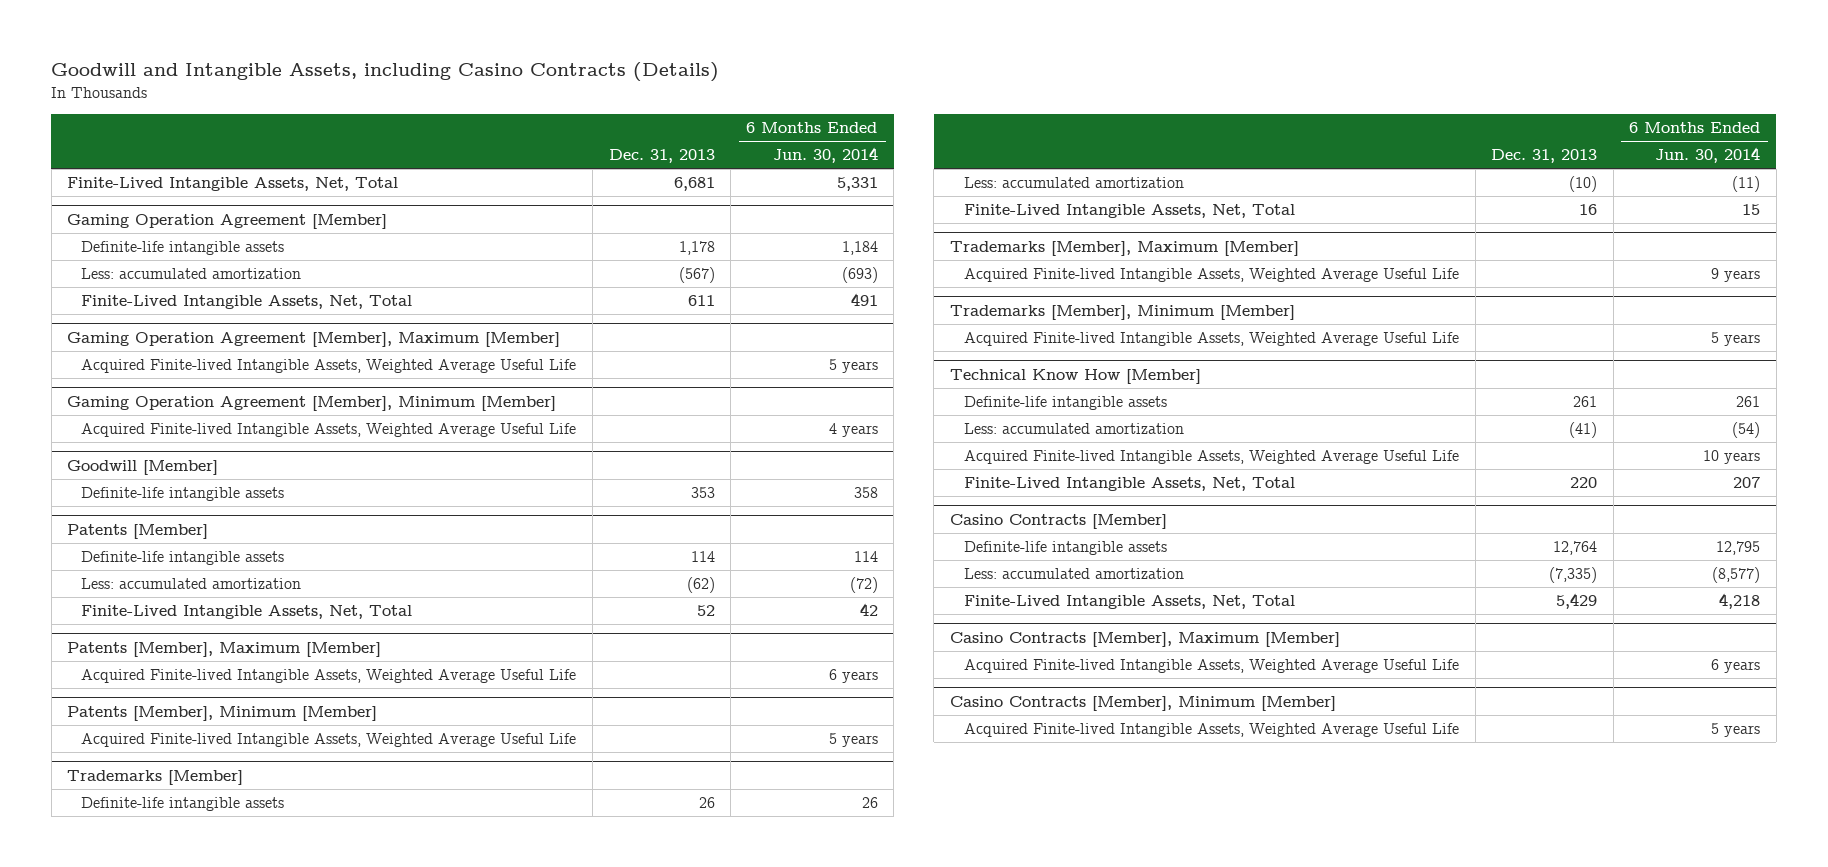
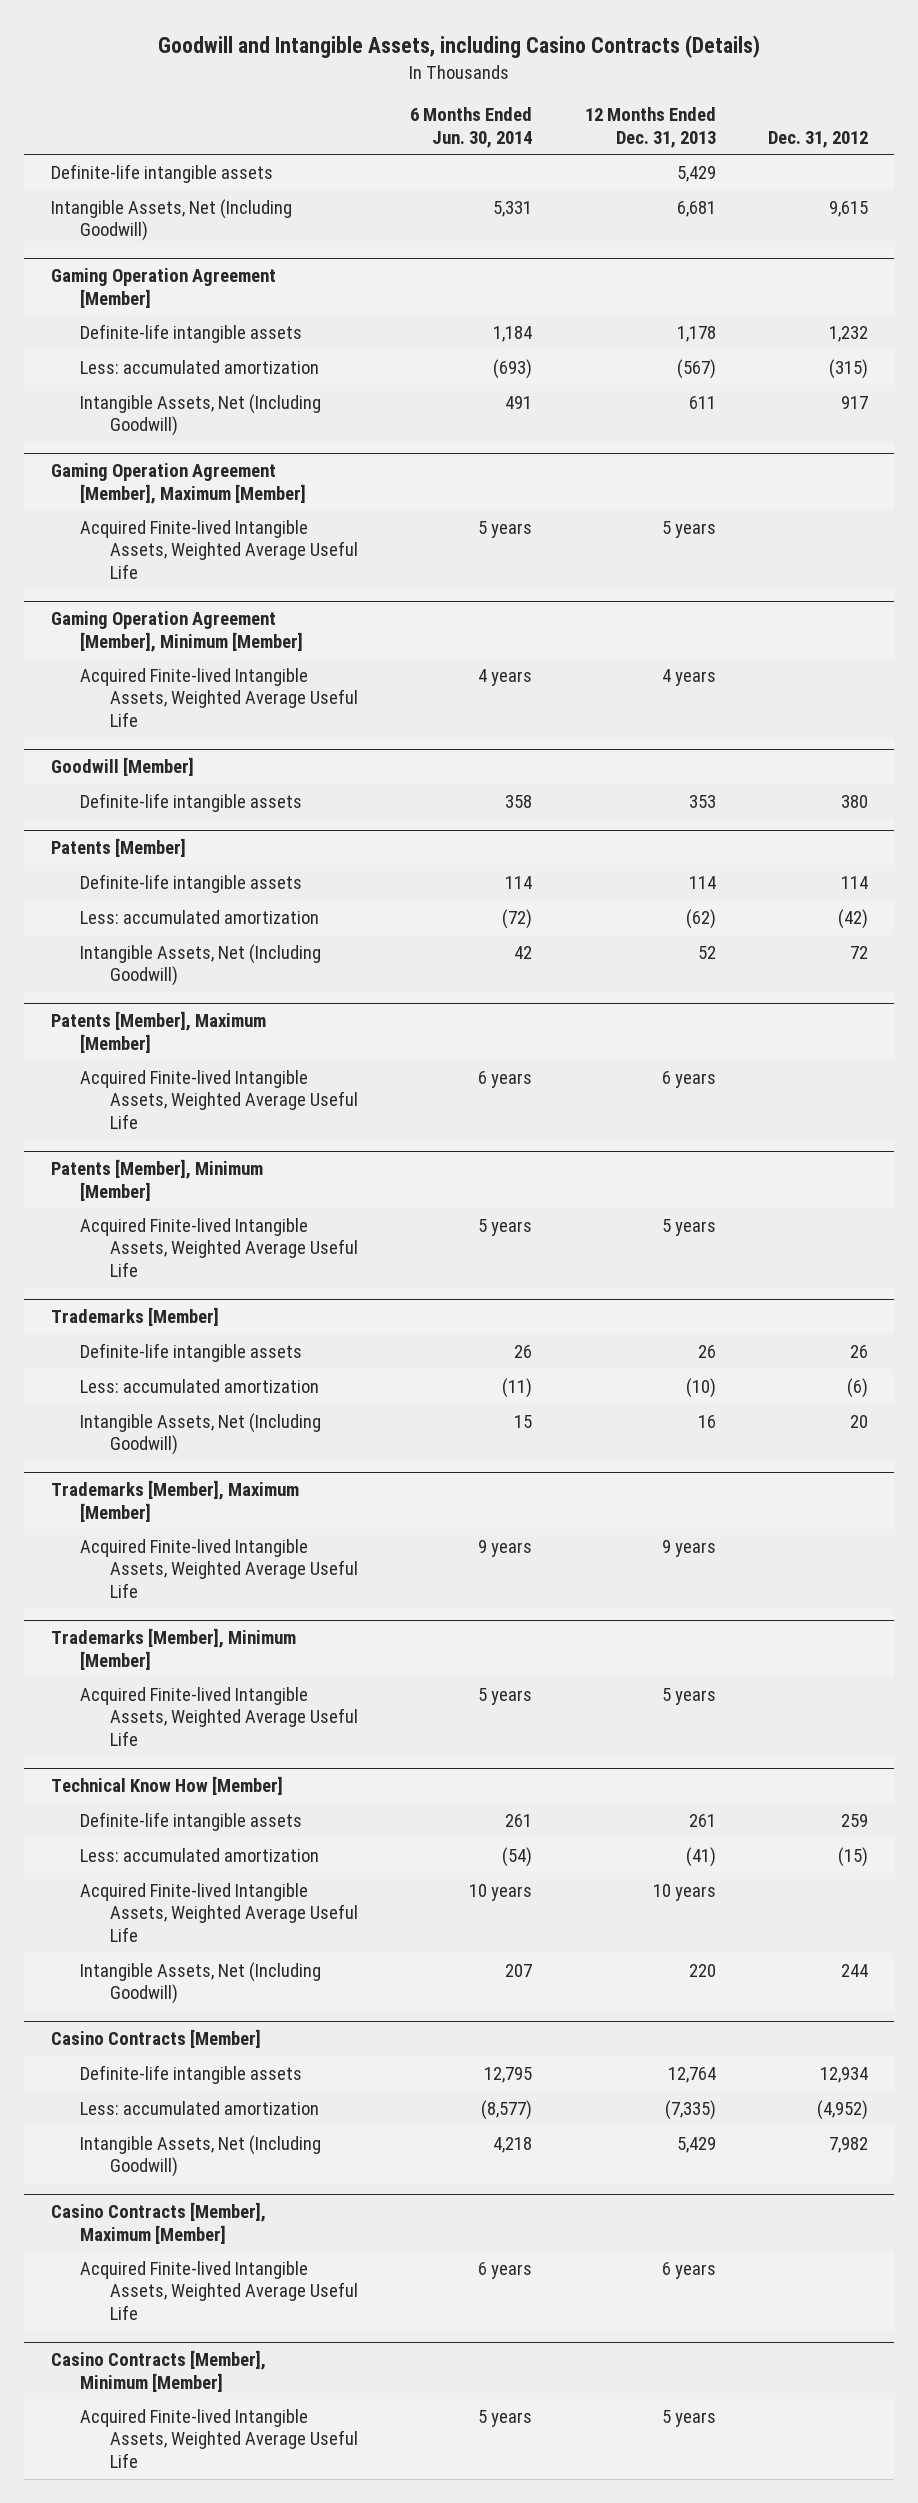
- | Dec. 31, 2013 | 6 Months Ended Jun. 30, 2014
+ | 6 Months Ended Jun. 30, 2014 | 12 Months Ended Dec. 31, 2013 | Dec. 31, 2012
- Finite-Lived Intangible Assets, Net, Total | 6,681 | 5,331
+ Definite-life intangible assets | | 5,429 |
+ Intangible Assets, Net (Including Goodwill) | 5,331 | 6,681 | 9,615
@ Gaming Operation Agreement [Member]
- Finite-Lived Intangible Assets, Net, Total | 611 | 491
+ Intangible Assets, Net (Including Goodwill) | 491 | 611 | 917
@ Patents [Member]
- Finite-Lived Intangible Assets, Net, Total | 52 | 42
+ Intangible Assets, Net (Including Goodwill) | 42 | 52 | 72
@ Trademarks [Member]
- Finite-Lived Intangible Assets, Net, Total | 16 | 15
+ Intangible Assets, Net (Including Goodwill) | 15 | 16 | 20
@ Technical Know How [Member]
- Finite-Lived Intangible Assets, Net, Total | 220 | 207
+ Intangible Assets, Net (Including Goodwill) | 207 | 220 | 244
@ Casino Contracts [Member]
- Finite-Lived Intangible Assets, Net, Total | 5,429 | 4,218
+ Intangible Assets, Net (Including Goodwill) | 4,218 | 5,429 | 7,982

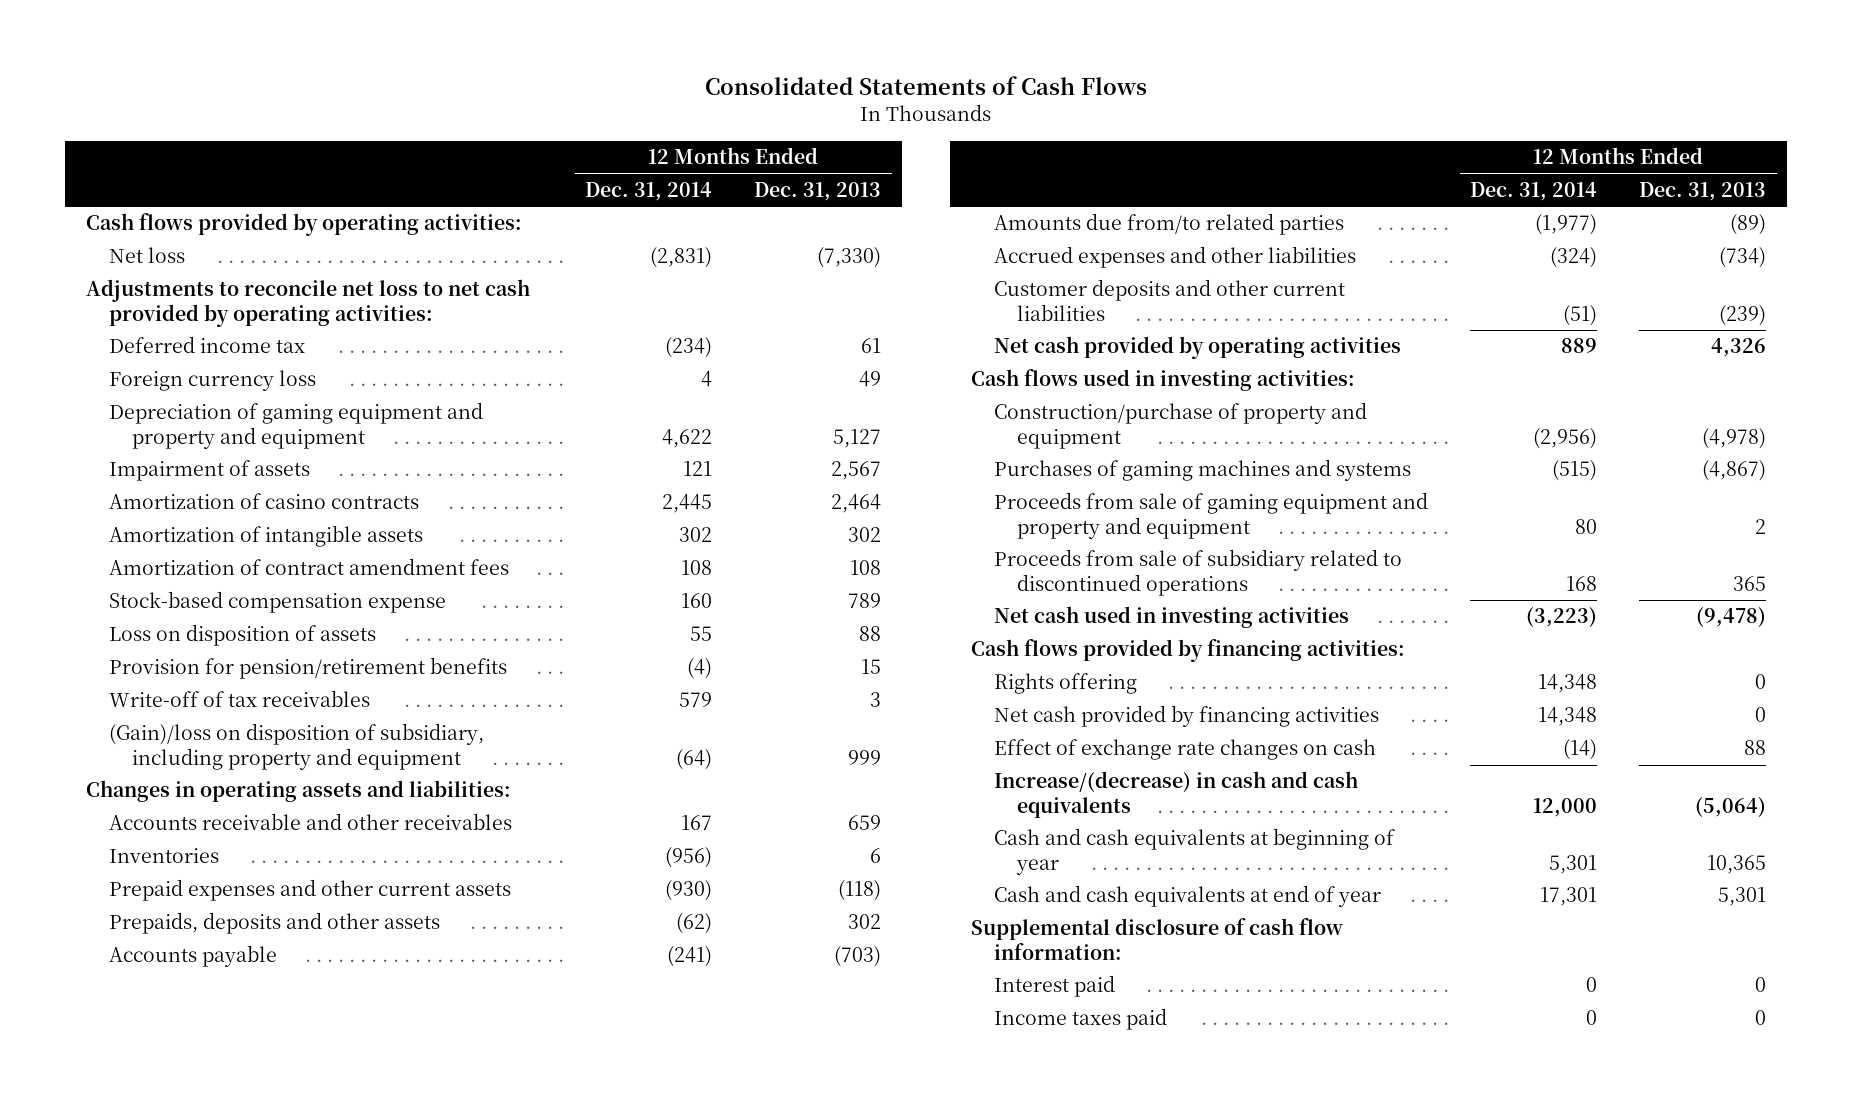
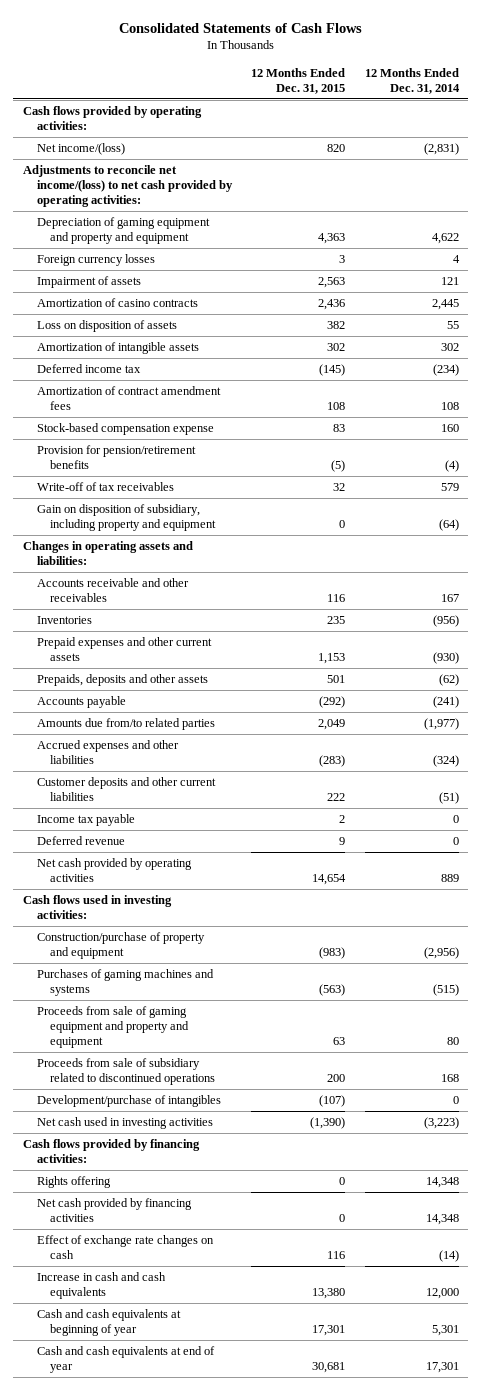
- | 12 Months Ended Dec. 31, 2014 | 12 Months Ended Dec. 31, 2013
+ | 12 Months Ended Dec. 31, 2015 | 12 Months Ended Dec. 31, 2014
- Net loss | (2,831) | (7,330)
- Adjustments to reconcile net loss to net cash provided by operating activities:
- Foreign currency loss | 4 | 49
+ Net income/(loss) | 820 | (2,831)
+ Adjustments to reconcile net income/(loss) to net cash provided by operating activities:
+ Foreign currency losses | 3 | 4
moved up: Loss on disposition of assets | 382 | 55
moved down: Deferred income tax | (145) | (234)
- (Gain)/loss on disposition of subsidiary, including property and equipment | (64) | 999
+ Gain on disposition of subsidiary, including property and equipment | 0 | (64)
+ Income tax payable | 2 | 0
+ Deferred revenue | 9 | 0
+ Development/purchase of intangibles | (107) | 0
- Increase/(decrease) in cash and cash equivalents | 12,000 | (5,064)
+ Increase in cash and cash equivalents | 13,380 | 12,000
- Supplemental disclosure of cash flow information:
- Interest paid | 0 | 0
- Income taxes paid | 0 | 0

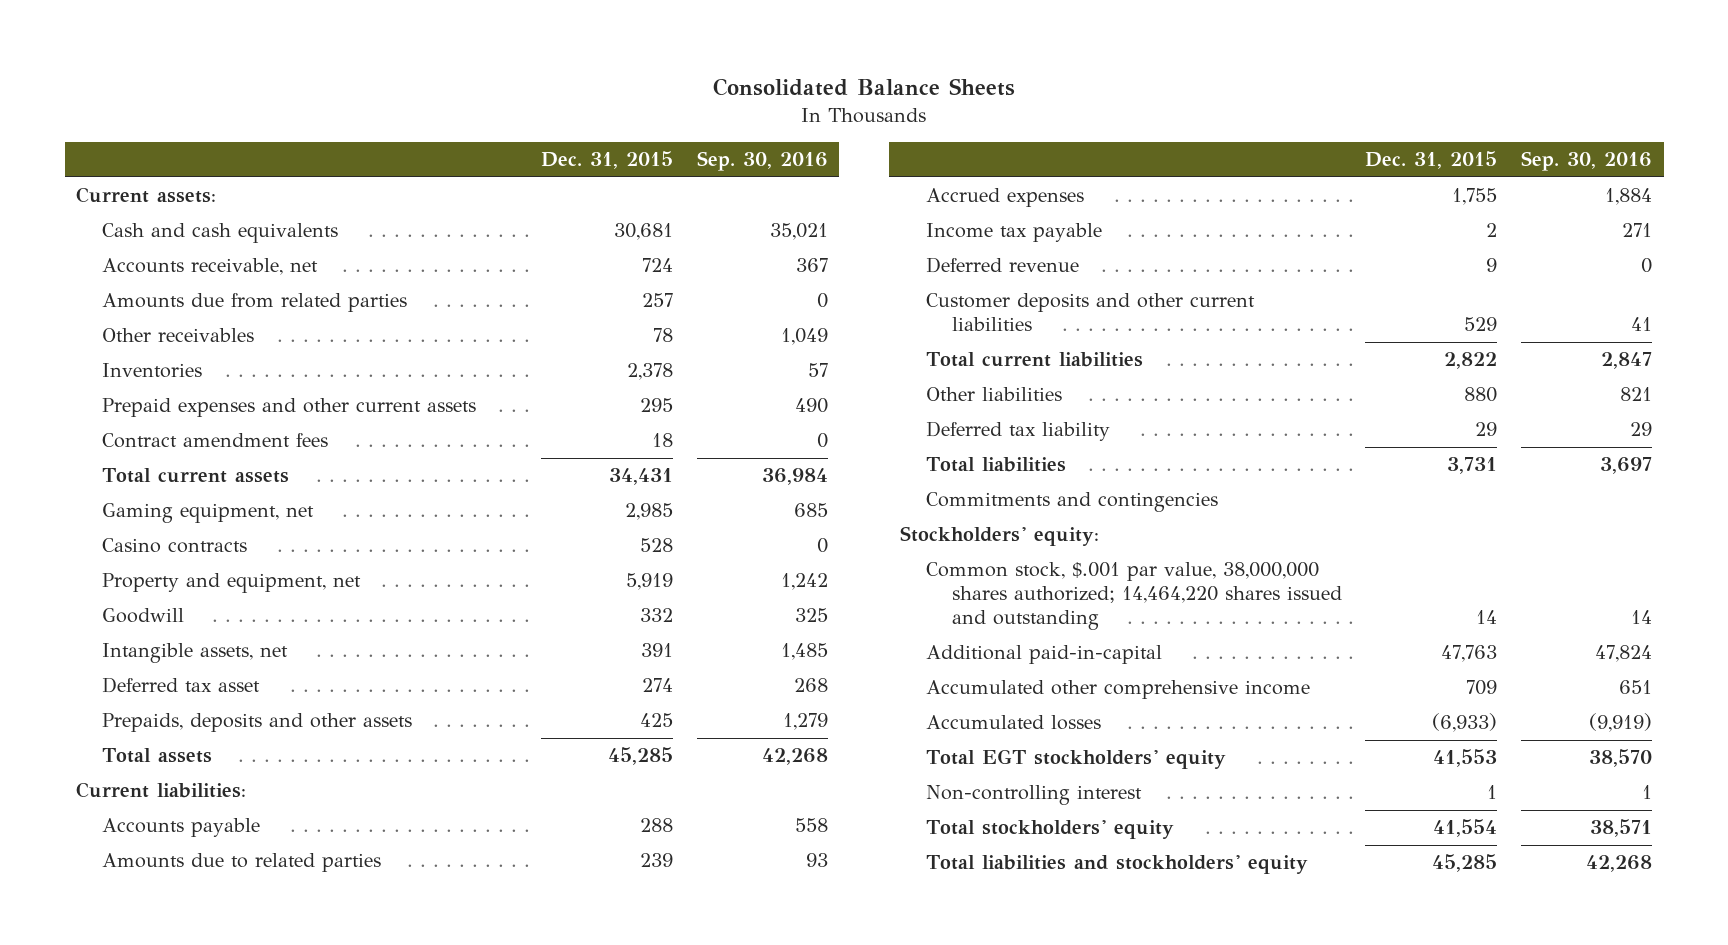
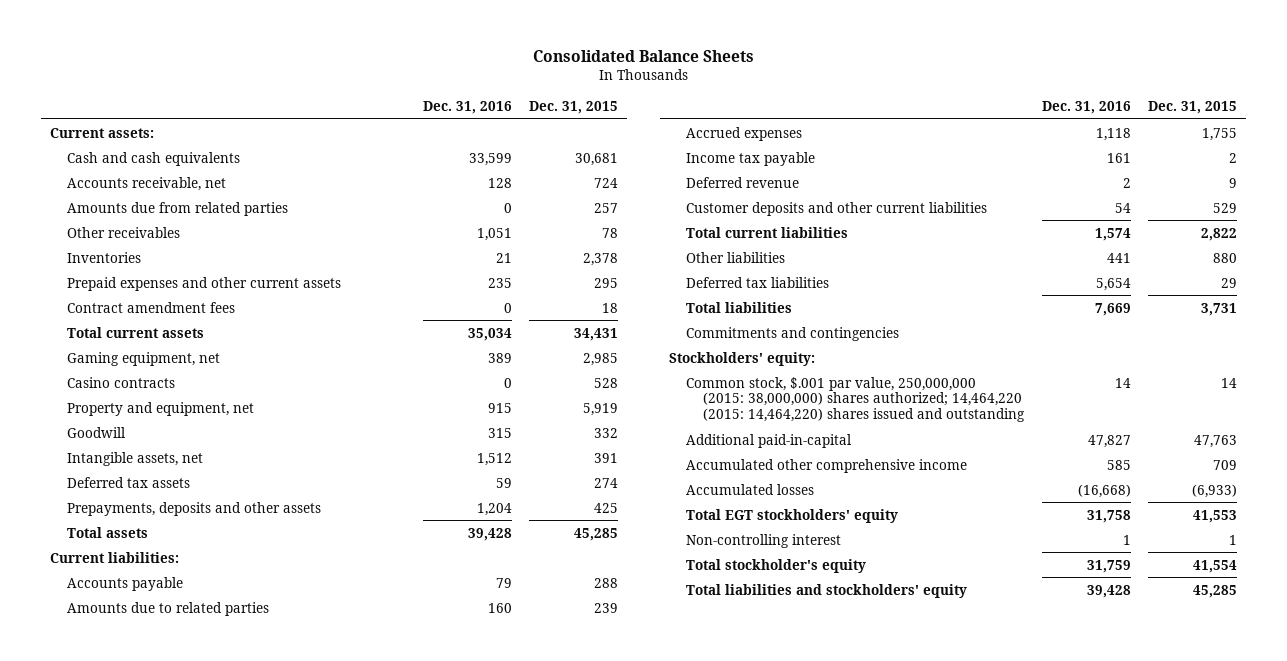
- | Dec. 31, 2015 | Sep. 30, 2016
+ | Dec. 31, 2016 | Dec. 31, 2015
- Deferred tax asset | 274 | 268
- Prepaids, deposits and other assets | 425 | 1,279
+ Deferred tax assets | 59 | 274
+ Prepayments, deposits and other assets | 1,204 | 425
- Deferred tax liability | 29 | 29
+ Deferred tax liabilities | 5,654 | 29
- Common stock, $.001 par value, 38,000,000 shares authorized; 14,464,220 shares issued and outstanding | 14 | 14
+ Common stock, $.001 par value, 250,000,000 (2015: 38,000,000) shares authorized; 14,464,220 (2015: 14,464,220) shares issued and outstanding | 14 | 14
- Total stockholders' equity | 41,554 | 38,571
+ Total stockholder's equity | 31,759 | 41,554

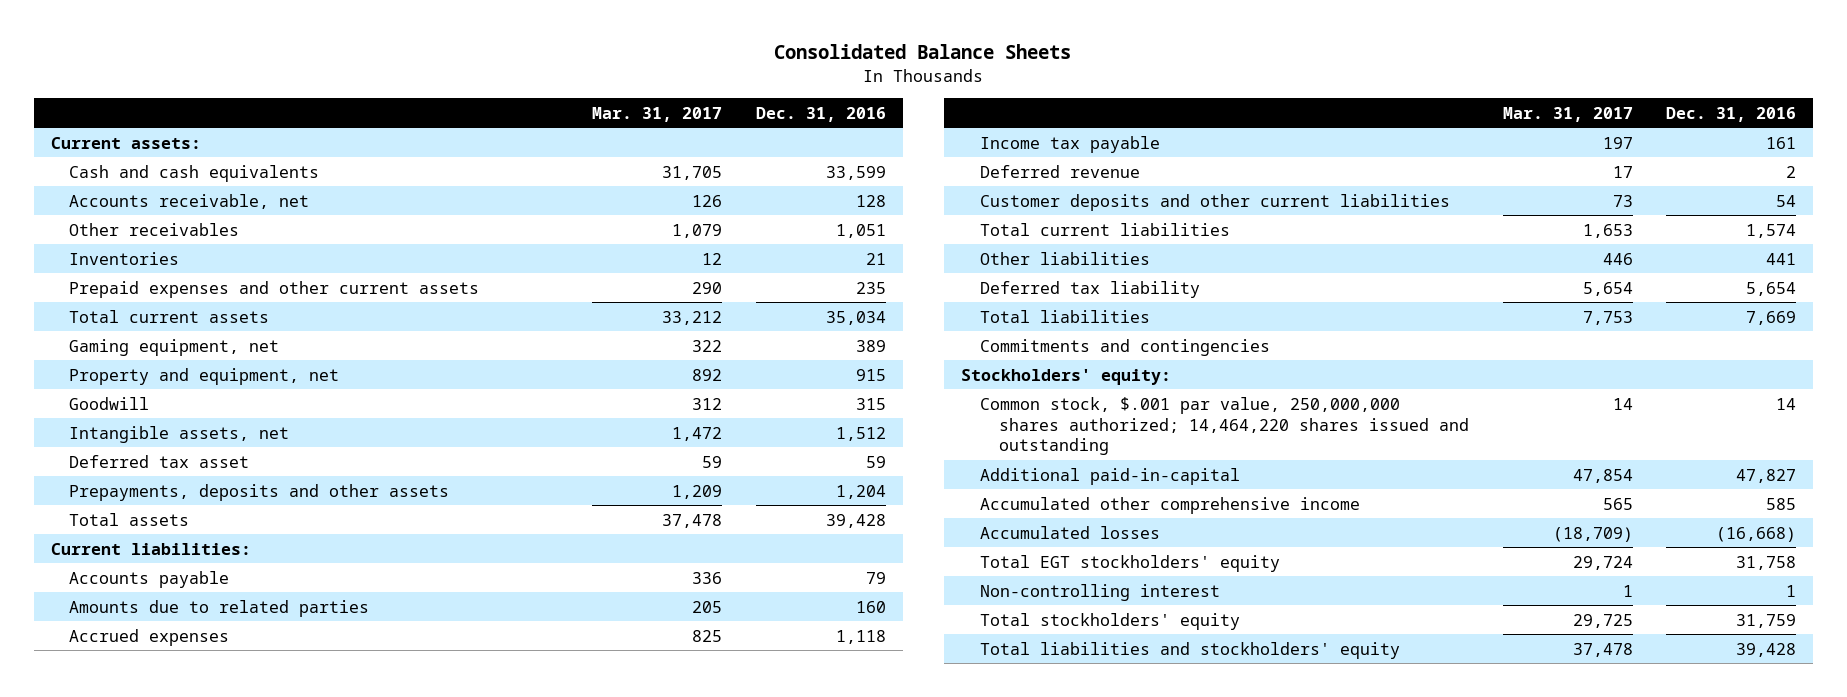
- | Dec. 31, 2016 | Dec. 31, 2015
+ | Mar. 31, 2017 | Dec. 31, 2016
- Amounts due from related parties | 0 | 257
- Contract amendment fees | 0 | 18
- Casino contracts | 0 | 528
- Deferred tax assets | 59 | 274
+ Deferred tax asset | 59 | 59
- Deferred tax liabilities | 5,654 | 29
+ Deferred tax liability | 5,654 | 5,654
- Common stock, $.001 par value, 250,000,000 (2015: 38,000,000) shares authorized; 14,464,220 (2015: 14,464,220) shares issued and outstanding | 14 | 14
+ Common stock, $.001 par value, 250,000,000 shares authorized; 14,464,220 shares issued and outstanding | 14 | 14
- Total stockholder's equity | 31,759 | 41,554
+ Total stockholders' equity | 29,725 | 31,759

